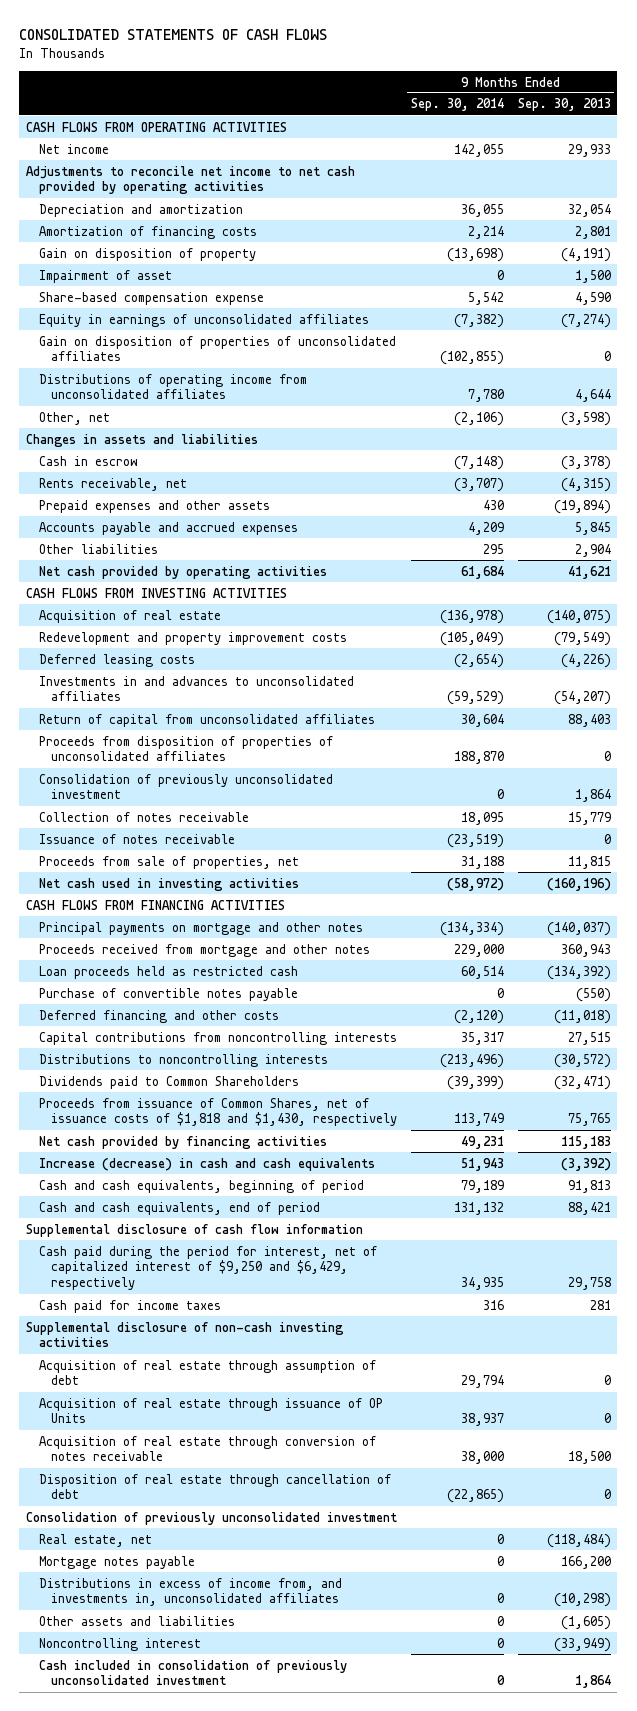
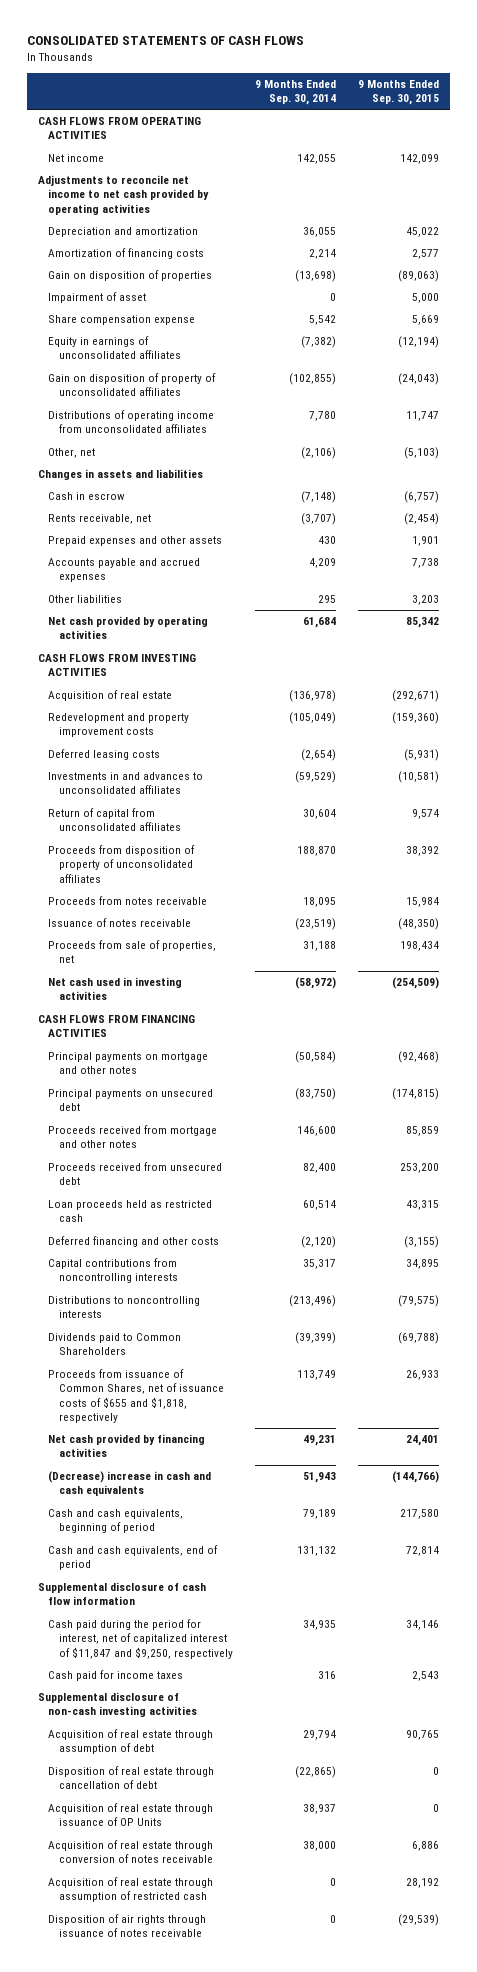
- | 9 Months Ended Sep. 30, 2014 | 9 Months Ended Sep. 30, 2013
+ | 9 Months Ended Sep. 30, 2014 | 9 Months Ended Sep. 30, 2015
- Gain on disposition of property | (13,698) | (4,191)
+ Gain on disposition of properties | (13,698) | (89,063)
- Share-based compensation expense | 5,542 | 4,590
+ Share compensation expense | 5,542 | 5,669
- Gain on disposition of properties of unconsolidated affiliates | (102,855) | 0
+ Gain on disposition of property of unconsolidated affiliates | (102,855) | (24,043)
- Proceeds from disposition of properties of unconsolidated affiliates | 188,870 | 0
- Consolidation of previously unconsolidated investment | 0 | 1,864
- Collection of notes receivable | 18,095 | 15,779
+ Proceeds from disposition of property of unconsolidated affiliates | 188,870 | 38,392
+ Proceeds from notes receivable | 18,095 | 15,984
- Principal payments on mortgage and other notes | (134,334) | (140,037)
- Proceeds received from mortgage and other notes | 229,000 | 360,943
+ Principal payments on mortgage and other notes | (50,584) | (92,468)
+ Principal payments on unsecured debt | (83,750) | (174,815)
+ Proceeds received from mortgage and other notes | 146,600 | 85,859
+ Proceeds received from unsecured debt | 82,400 | 253,200
- Purchase of convertible notes payable | 0 | (550)
- Proceeds from issuance of Common Shares, net of issuance costs of $1,818 and $1,430, respectively | 113,749 | 75,765
+ Proceeds from issuance of Common Shares, net of issuance costs of $655 and $1,818, respectively | 113,749 | 26,933
- Increase (decrease) in cash and cash equivalents | 51,943 | (3,392)
+ (Decrease) increase in cash and cash equivalents | 51,943 | (144,766)
- Cash paid during the period for interest, net of capitalized interest of $9,250 and $6,429, respectively | 34,935 | 29,758
+ Cash paid during the period for interest, net of capitalized interest of $11,847 and $9,250, respectively | 34,935 | 34,146
moved up: Disposition of real estate through cancellation of debt | (22,865) | 0
- Consolidation of previously unconsolidated investment
- Real estate, net | 0 | (118,484)
- Mortgage notes payable | 0 | 166,200
- Distributions in excess of income from, and investments in, unconsolidated affiliates | 0 | (10,298)
- Other assets and liabilities | 0 | (1,605)
- Noncontrolling interest | 0 | (33,949)
- Cash included in consolidation of previously unconsolidated investment | 0 | 1,864
+ Acquisition of real estate through assumption of restricted cash | 0 | 28,192
+ Disposition of air rights through issuance of notes receivable | 0 | (29,539)

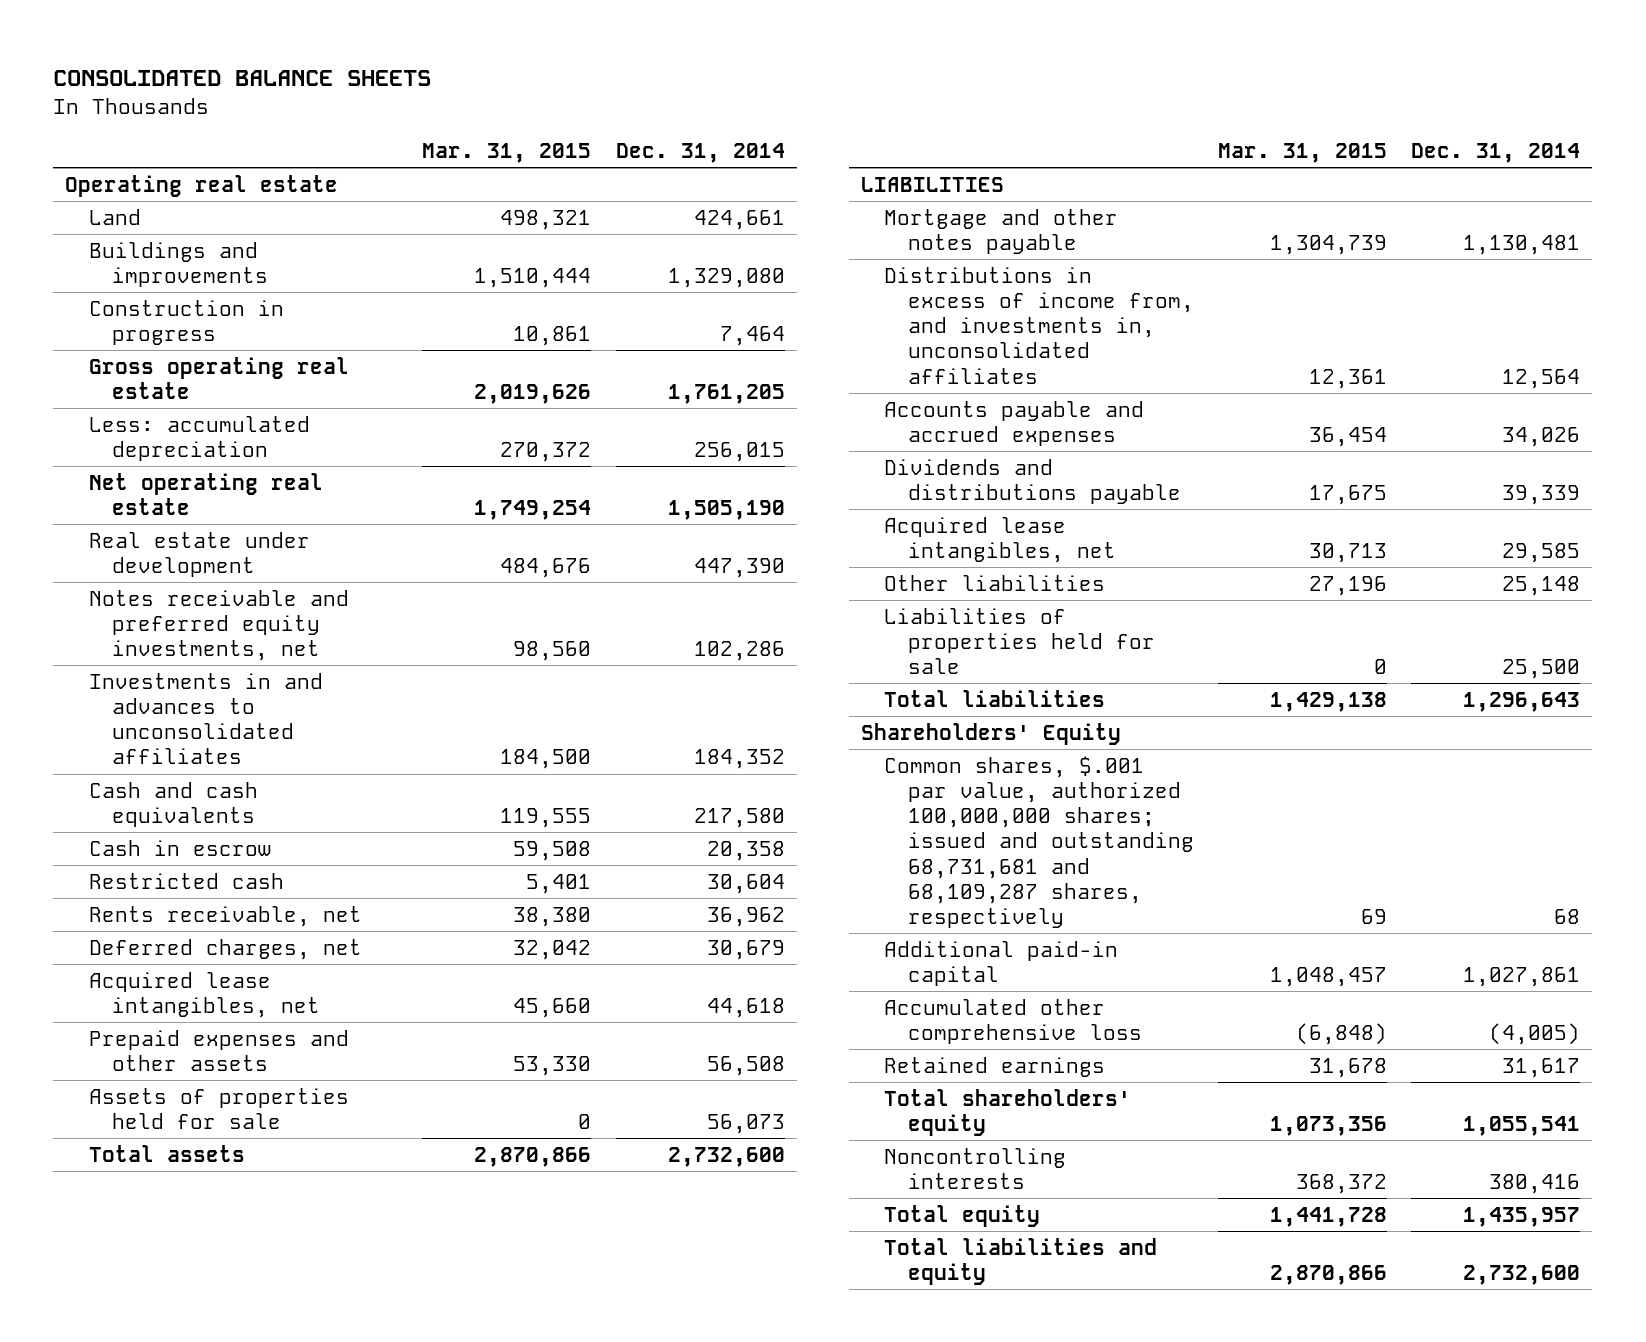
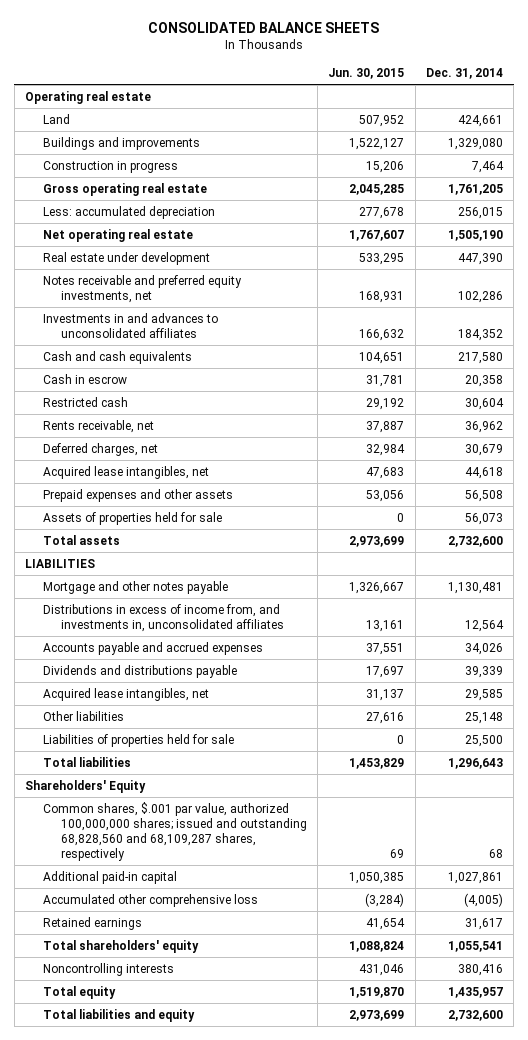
- | Mar. 31, 2015 | Dec. 31, 2014
+ | Jun. 30, 2015 | Dec. 31, 2014
- Common shares, $.001 par value, authorized 100,000,000 shares; issued and outstanding 68,731,681 and 68,109,287 shares, respectively | 69 | 68
+ Common shares, $.001 par value, authorized 100,000,000 shares; issued and outstanding 68,828,560 and 68,109,287 shares, respectively | 69 | 68

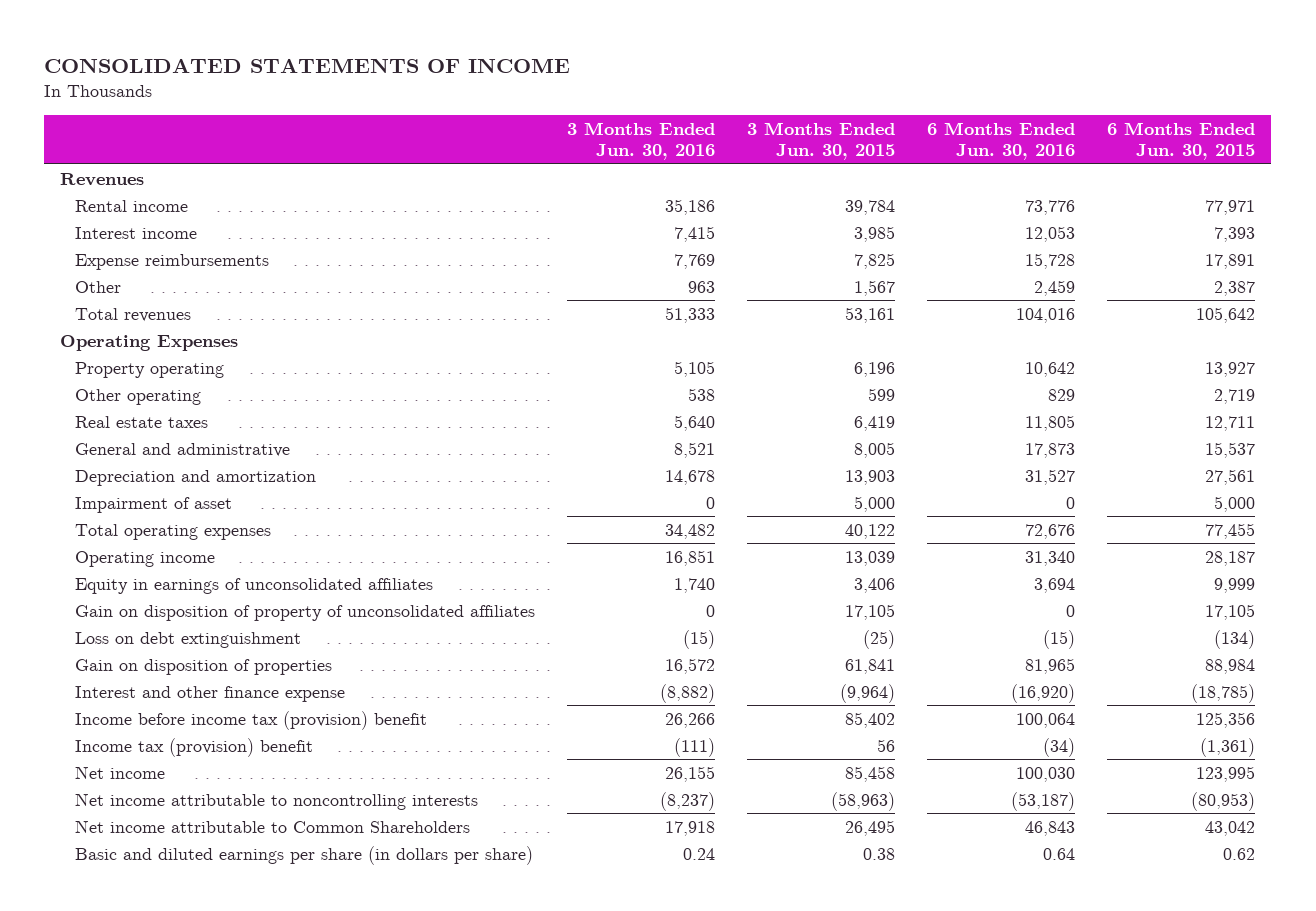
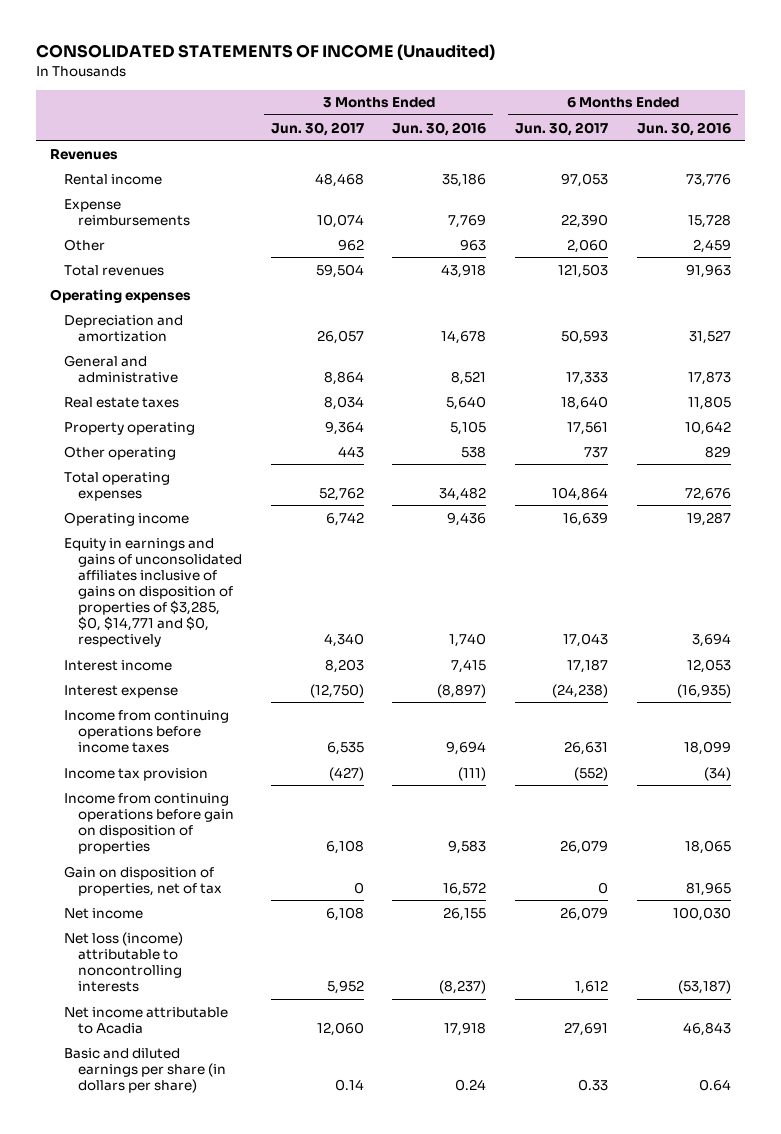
- CONSOLIDATED STATEMENTS OF INCOME
+ CONSOLIDATED STATEMENTS OF INCOME (Unaudited)
- | 3 Months Ended Jun. 30, 2016 | 3 Months Ended Jun. 30, 2015 | 6 Months Ended Jun. 30, 2016 | 6 Months Ended Jun. 30, 2015
+ | 3 Months Ended Jun. 30, 2017 | 3 Months Ended Jun. 30, 2016 | 6 Months Ended Jun. 30, 2017 | 6 Months Ended Jun. 30, 2016
- Total revenues | 51,333 | 53,161 | 104,016 | 105,642
- Operating Expenses
+ Total revenues | 59,504 | 43,918 | 121,503 | 91,963
+ Operating expenses
moved up: Depreciation and amortization | 26,057 | 14,678 | 50,593 | 31,527
moved up: General and administrative | 8,864 | 8,521 | 17,333 | 17,873
moved up: Real estate taxes | 8,034 | 5,640 | 18,640 | 11,805
- Impairment of asset | 0 | 5,000 | 0 | 5,000
- Operating income | 16,851 | 13,039 | 31,340 | 28,187
- Equity in earnings of unconsolidated affiliates | 1,740 | 3,406 | 3,694 | 9,999
- Gain on disposition of property of unconsolidated affiliates | 0 | 17,105 | 0 | 17,105
- Loss on debt extinguishment | (15) | (25) | (15) | (134)
- Gain on disposition of properties | 16,572 | 61,841 | 81,965 | 88,984
- Interest and other finance expense | (8,882) | (9,964) | (16,920) | (18,785)
- Income before income tax (provision) benefit | 26,266 | 85,402 | 100,064 | 125,356
- Income tax (provision) benefit | (111) | 56 | (34) | (1,361)
+ Operating income | 6,742 | 9,436 | 16,639 | 19,287
+ Equity in earnings and gains of unconsolidated affiliates inclusive of gains on disposition of properties of $3,285, $0, $14,771 and $0, respectively | 4,340 | 1,740 | 17,043 | 3,694
moved down: Interest income | 8,203 | 7,415 | 17,187 | 12,053
+ Interest expense | (12,750) | (8,897) | (24,238) | (16,935)
+ Income from continuing operations before income taxes | 6,535 | 9,694 | 26,631 | 18,099
+ Income tax provision | (427) | (111) | (552) | (34)
+ Income from continuing operations before gain on disposition of properties | 6,108 | 9,583 | 26,079 | 18,065
+ Gain on disposition of properties, net of tax | 0 | 16,572 | 0 | 81,965
- Net income attributable to noncontrolling interests | (8,237) | (58,963) | (53,187) | (80,953)
- Net income attributable to Common Shareholders | 17,918 | 26,495 | 46,843 | 43,042
+ Net loss (income) attributable to noncontrolling interests | 5,952 | (8,237) | 1,612 | (53,187)
+ Net income attributable to Acadia | 12,060 | 17,918 | 27,691 | 46,843

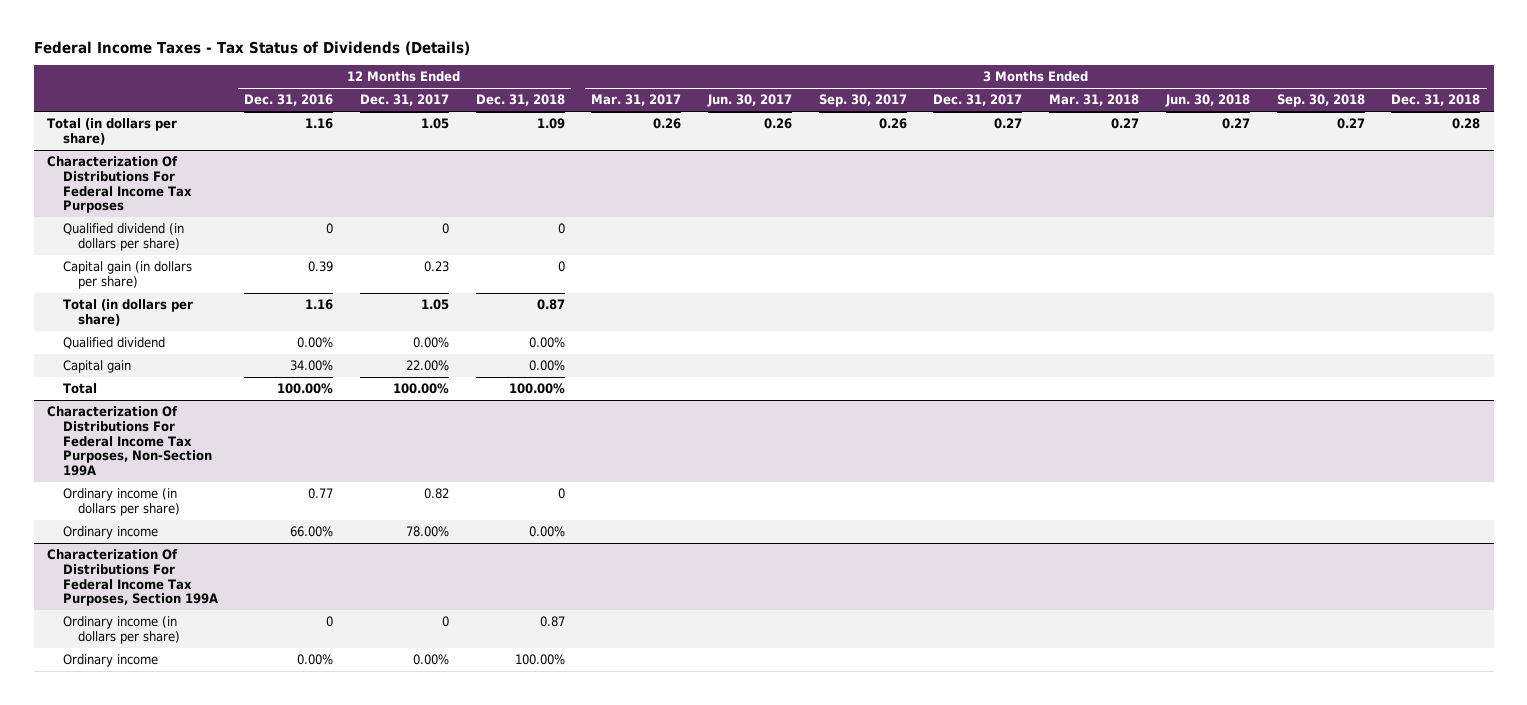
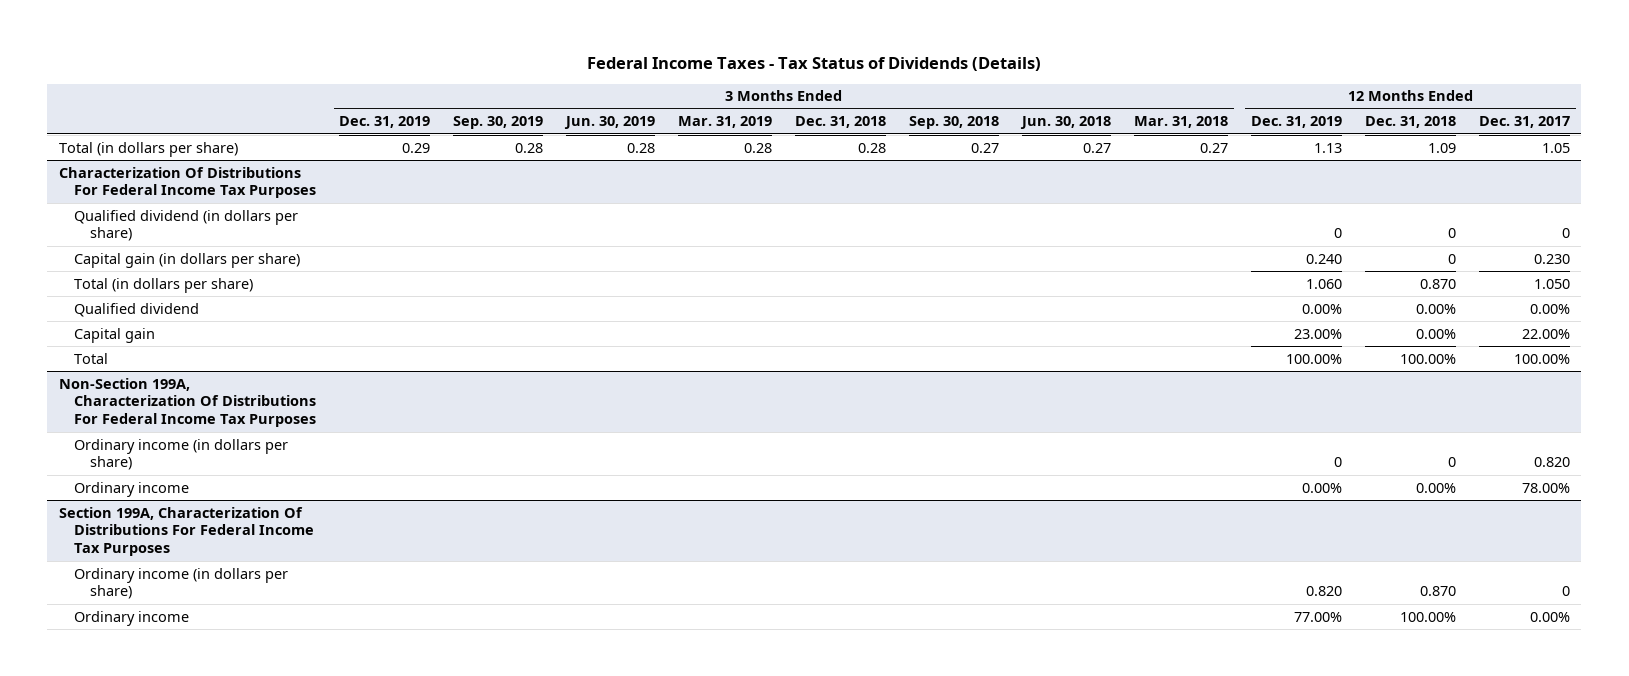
- | 12 Months Ended Dec. 31, 2016 | 12 Months Ended Dec. 31, 2017 | 12 Months Ended Dec. 31, 2018 | 3 Months Ended Mar. 31, 2017 | 3 Months Ended Jun. 30, 2017 | 3 Months Ended Sep. 30, 2017 | 3 Months Ended Dec. 31, 2017 | 3 Months Ended Mar. 31, 2018 | 3 Months Ended Jun. 30, 2018 | 3 Months Ended Sep. 30, 2018 | 3 Months Ended Dec. 31, 2018
+ | 3 Months Ended Dec. 31, 2019 | 3 Months Ended Sep. 30, 2019 | 3 Months Ended Jun. 30, 2019 | 3 Months Ended Mar. 31, 2019 | 3 Months Ended Dec. 31, 2018 | 3 Months Ended Sep. 30, 2018 | 3 Months Ended Jun. 30, 2018 | 3 Months Ended Mar. 31, 2018 | 12 Months Ended Dec. 31, 2019 | 12 Months Ended Dec. 31, 2018 | 12 Months Ended Dec. 31, 2017
@ Characterization Of Distributions For Federal Income Tax Purposes
- Capital gain (in dollars per share) | 0.39 | 0.23 | 0 | | | | | | | |
- Total (in dollars per share) | 1.16 | 1.05 | 0.87 | | | | | | | |
+ Capital gain (in dollars per share) | | | | | | | | | 0.240 | 0 | 0.230
+ Total (in dollars per share) | | | | | | | | | 1.060 | 0.870 | 1.050
- Characterization Of Distributions For Federal Income Tax Purposes, Non-Section 199A
- Ordinary income (in dollars per share) | 0.77 | 0.82 | 0 | | | | | | | |
+ Non-Section 199A, Characterization Of Distributions For Federal Income Tax Purposes
+ Ordinary income (in dollars per share) | | | | | | | | | 0 | 0 | 0.820
- Characterization Of Distributions For Federal Income Tax Purposes, Section 199A
- Ordinary income (in dollars per share) | 0 | 0 | 0.87 | | | | | | | |
+ Section 199A, Characterization Of Distributions For Federal Income Tax Purposes
+ Ordinary income (in dollars per share) | | | | | | | | | 0.820 | 0.870 | 0

